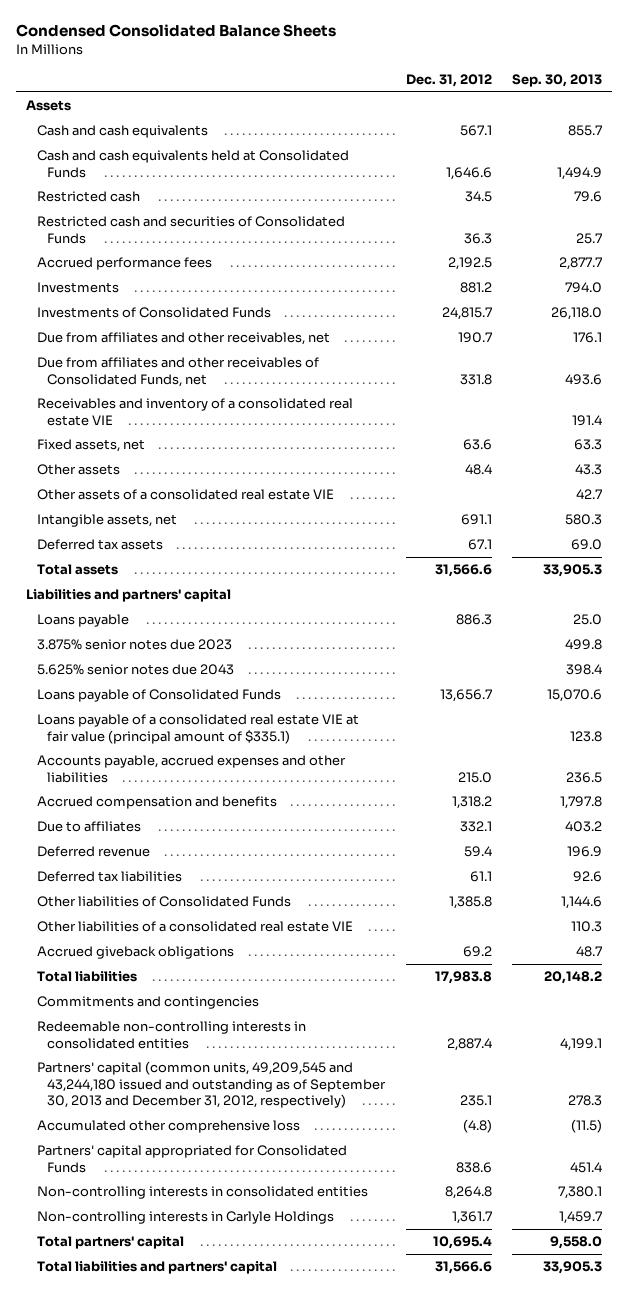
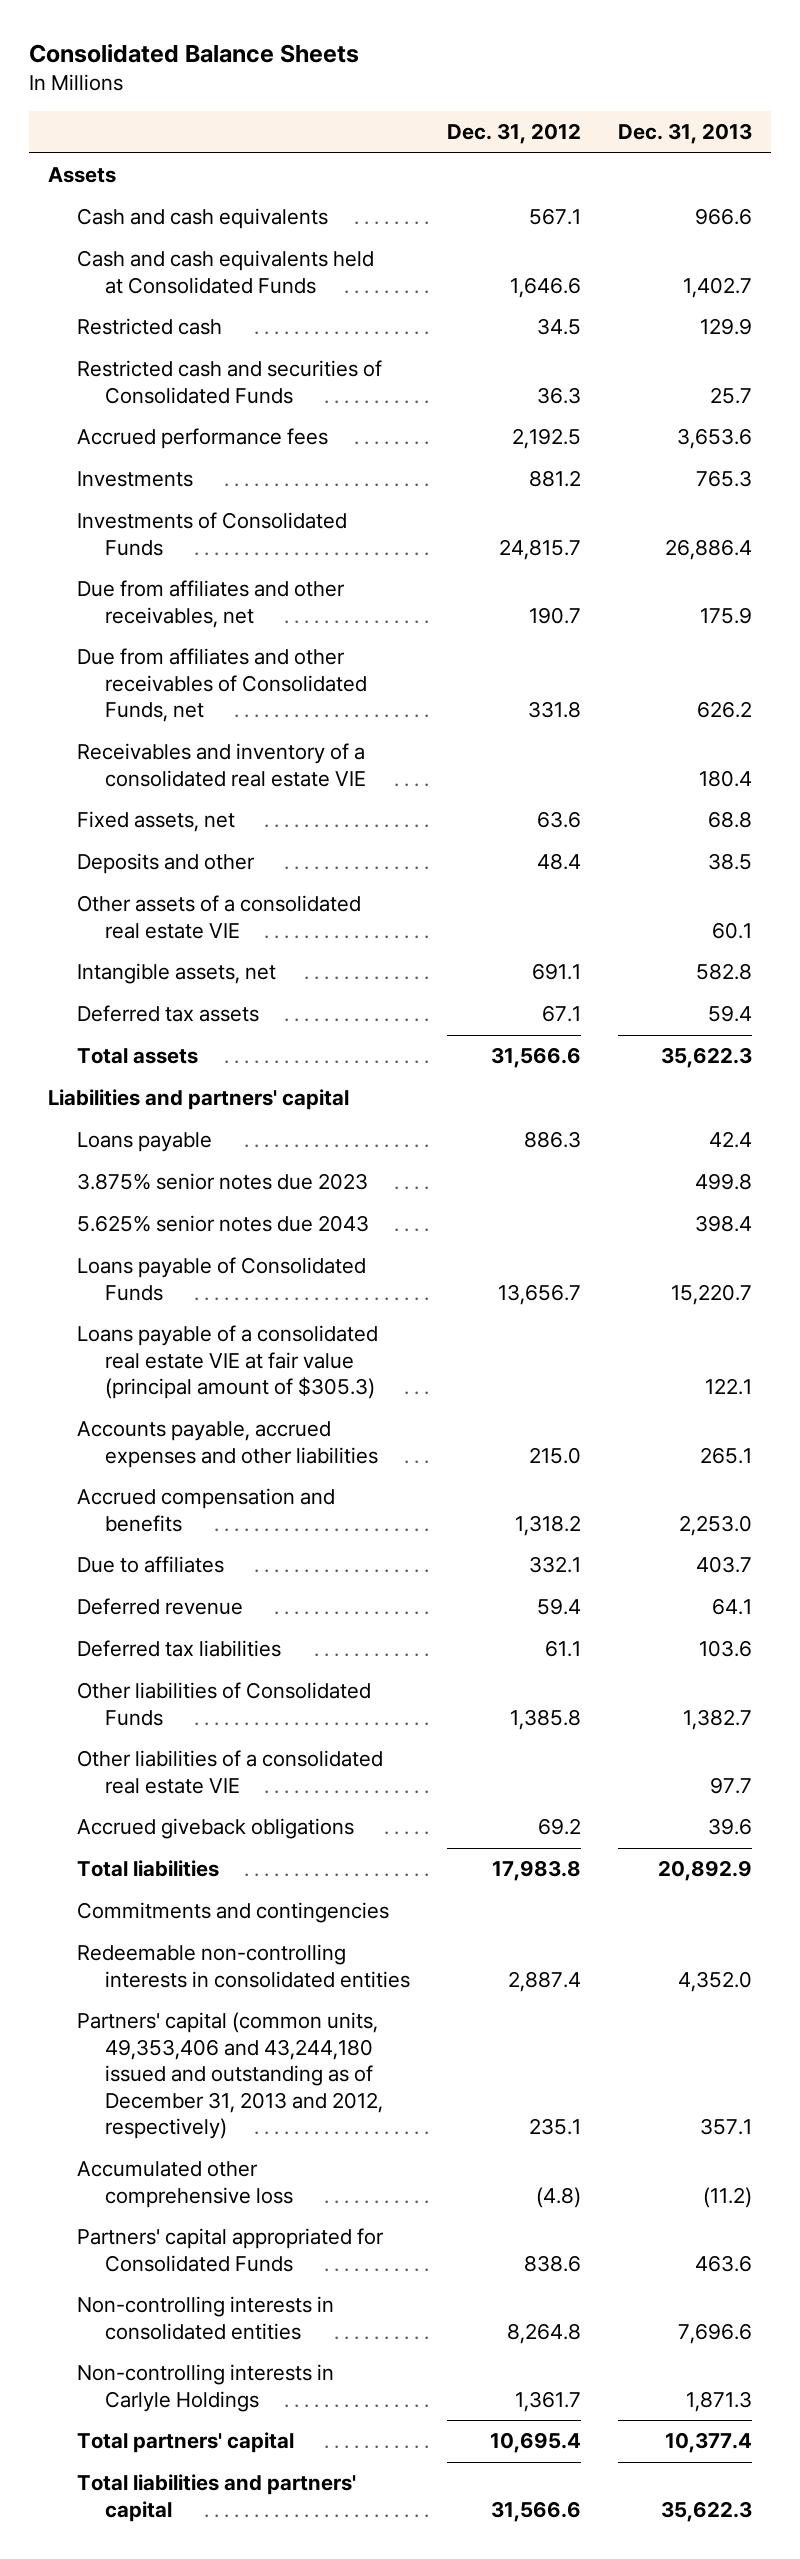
- Condensed Consolidated Balance Sheets
+ Consolidated Balance Sheets
- | Dec. 31, 2012 | Sep. 30, 2013
+ | Dec. 31, 2012 | Dec. 31, 2013
- Other assets | 48.4 | 43.3
+ Deposits and other | 48.4 | 38.5
- Loans payable of a consolidated real estate VIE at fair value (principal amount of $335.1) | | 123.8
+ Loans payable of a consolidated real estate VIE at fair value (principal amount of $305.3) | | 122.1
- Partners' capital (common units, 49,209,545 and 43,244,180 issued and outstanding as of September 30, 2013 and December 31, 2012, respectively) | 235.1 | 278.3
+ Partners' capital (common units, 49,353,406 and 43,244,180 issued and outstanding as of December 31, 2013 and 2012, respectively) | 235.1 | 357.1

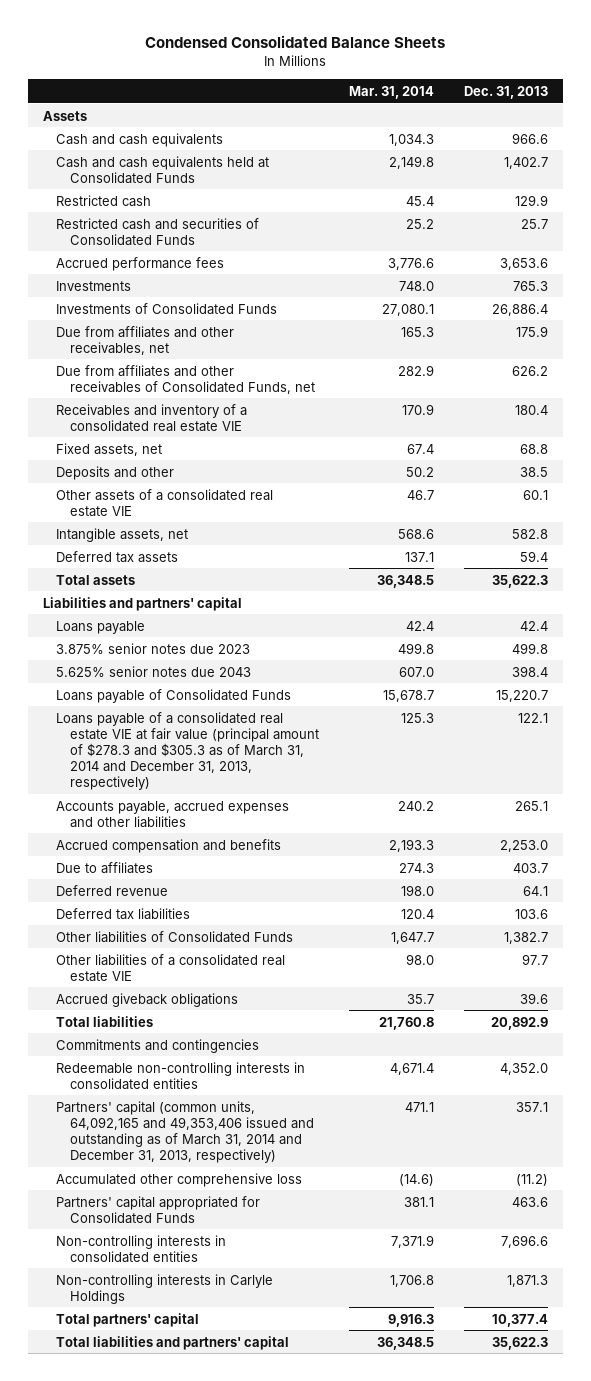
- Consolidated Balance Sheets
+ Condensed Consolidated Balance Sheets
- | Dec. 31, 2012 | Dec. 31, 2013
+ | Mar. 31, 2014 | Dec. 31, 2013
- Loans payable of a consolidated real estate VIE at fair value (principal amount of $305.3) | | 122.1
+ Loans payable of a consolidated real estate VIE at fair value (principal amount of $278.3 and $305.3 as of March 31, 2014 and December 31, 2013, respectively) | 125.3 | 122.1
- Partners' capital (common units, 49,353,406 and 43,244,180 issued and outstanding as of December 31, 2013 and 2012, respectively) | 235.1 | 357.1
+ Partners' capital (common units, 64,092,165 and 49,353,406 issued and outstanding as of March 31, 2014 and December 31, 2013, respectively) | 471.1 | 357.1

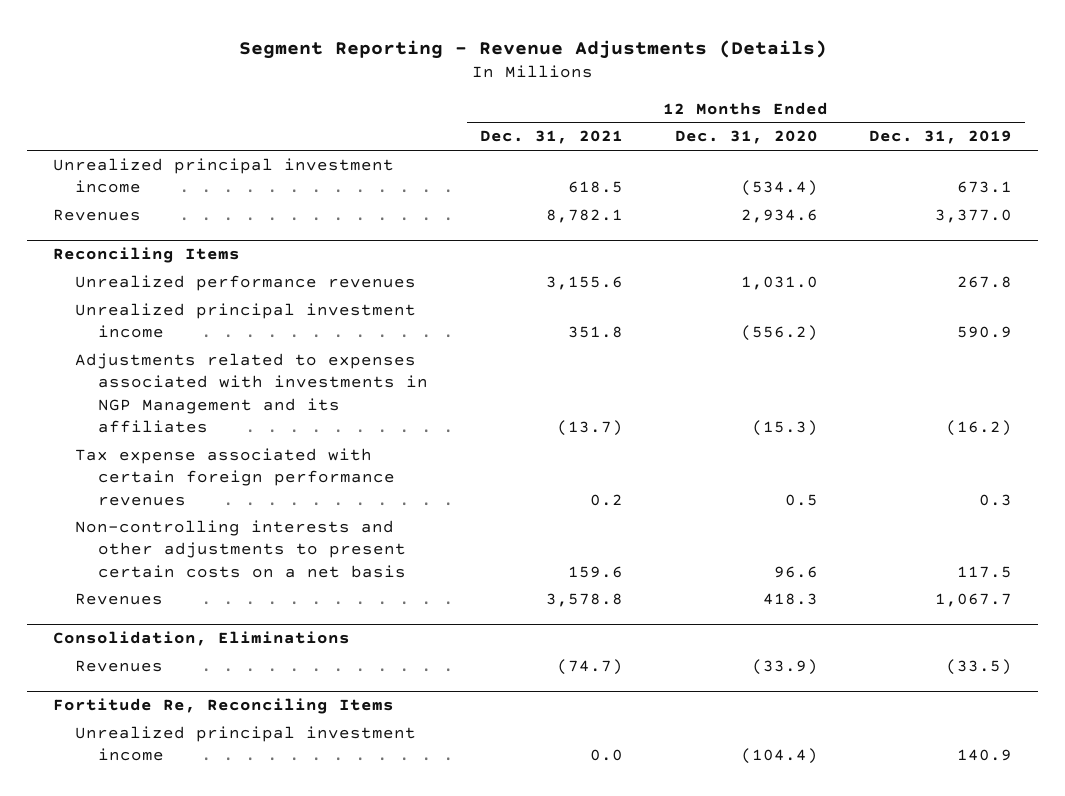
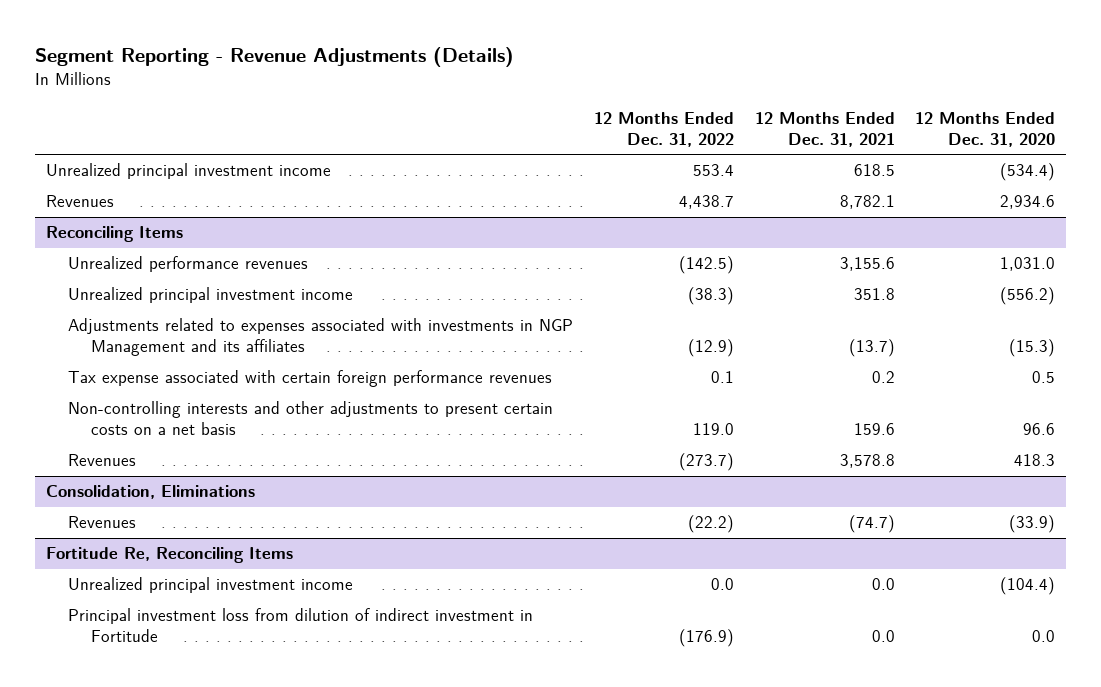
- | 12 Months Ended Dec. 31, 2021 | 12 Months Ended Dec. 31, 2020 | 12 Months Ended Dec. 31, 2019
+ | 12 Months Ended Dec. 31, 2022 | 12 Months Ended Dec. 31, 2021 | 12 Months Ended Dec. 31, 2020
@ Fortitude Re, Reconciling Items
+ Principal investment loss from dilution of indirect investment in Fortitude | (176.9) | 0.0 | 0.0

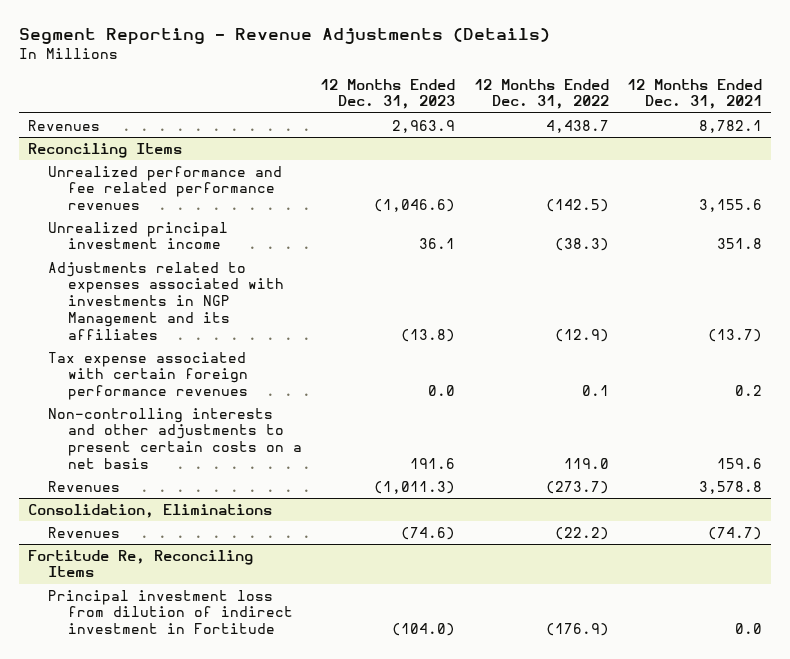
- | 12 Months Ended Dec. 31, 2022 | 12 Months Ended Dec. 31, 2021 | 12 Months Ended Dec. 31, 2020
+ | 12 Months Ended Dec. 31, 2023 | 12 Months Ended Dec. 31, 2022 | 12 Months Ended Dec. 31, 2021
- Unrealized principal investment income | 553.4 | 618.5 | (534.4)
@ Reconciling Items
- Unrealized performance revenues | (142.5) | 3,155.6 | 1,031.0
+ Unrealized performance and fee related performance revenues | (1,046.6) | (142.5) | 3,155.6
@ Fortitude Re, Reconciling Items
- Unrealized principal investment income | 0.0 | 0.0 | (104.4)

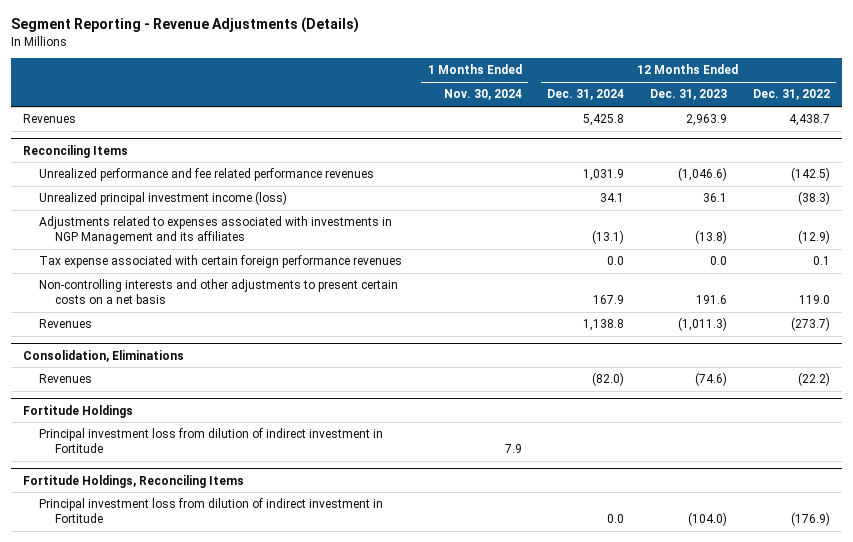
- | 12 Months Ended Dec. 31, 2023 | 12 Months Ended Dec. 31, 2022 | 12 Months Ended Dec. 31, 2021
+ | 1 Months Ended Nov. 30, 2024 | 12 Months Ended Dec. 31, 2024 | 12 Months Ended Dec. 31, 2023 | 12 Months Ended Dec. 31, 2022
@ Reconciling Items
- Unrealized principal investment income | 36.1 | (38.3) | 351.8
+ Unrealized principal investment income (loss) | | 34.1 | 36.1 | (38.3)
- Fortitude Re, Reconciling Items
+ Fortitude Holdings
+ Principal investment loss from dilution of indirect investment in Fortitude | 7.9 | | |
+ Fortitude Holdings, Reconciling Items

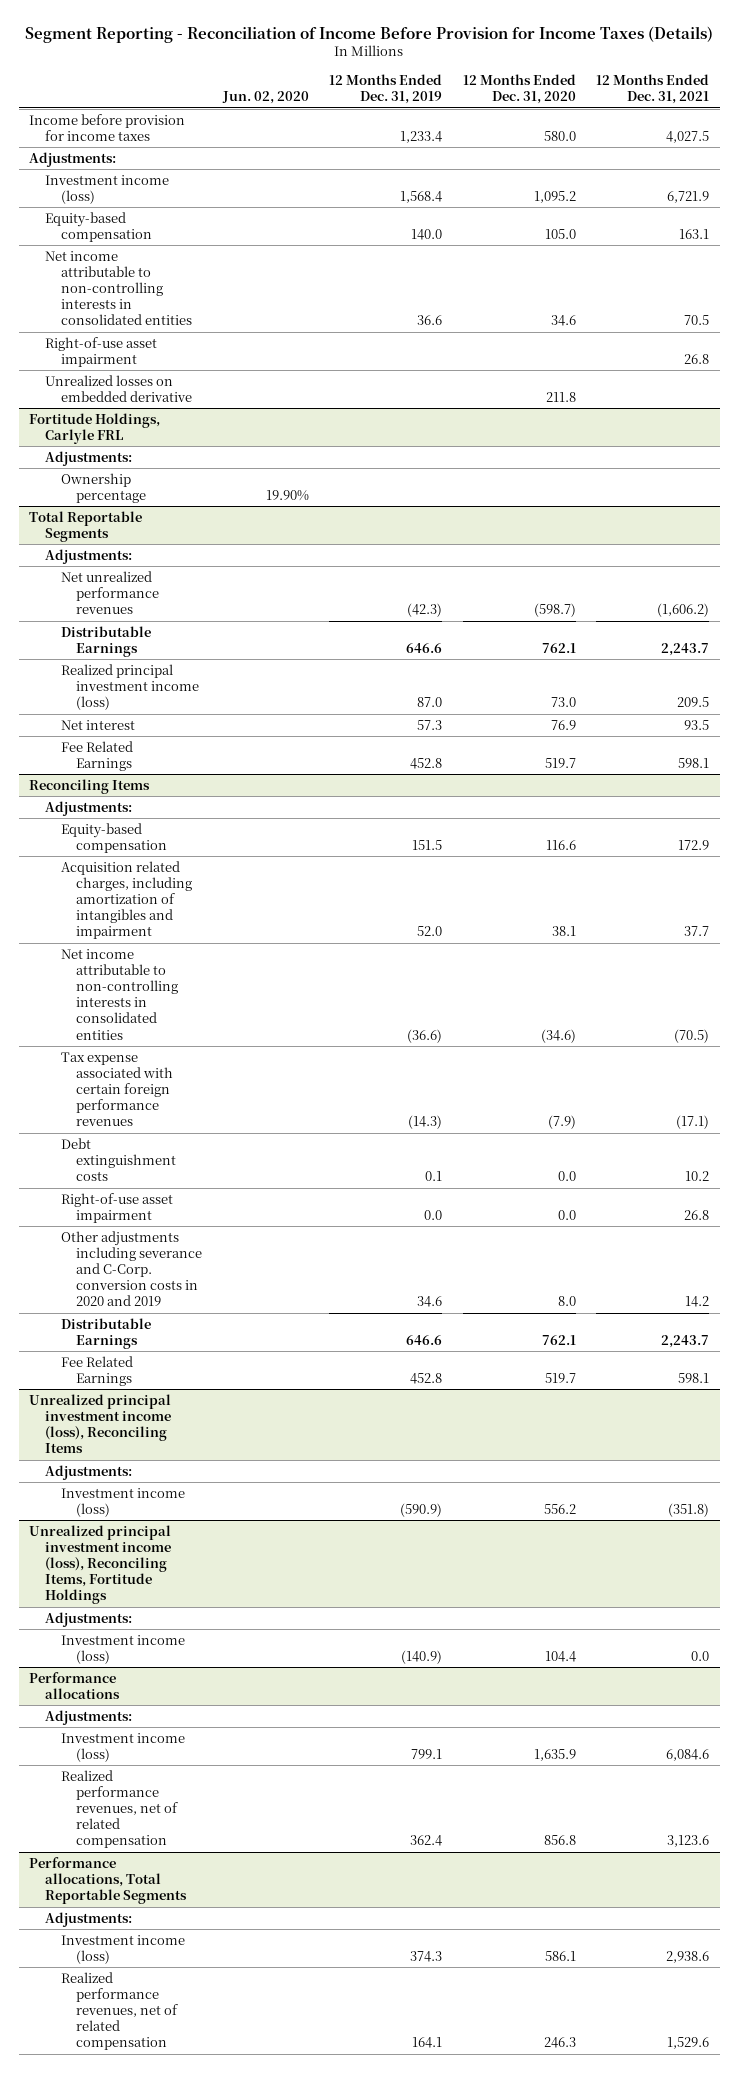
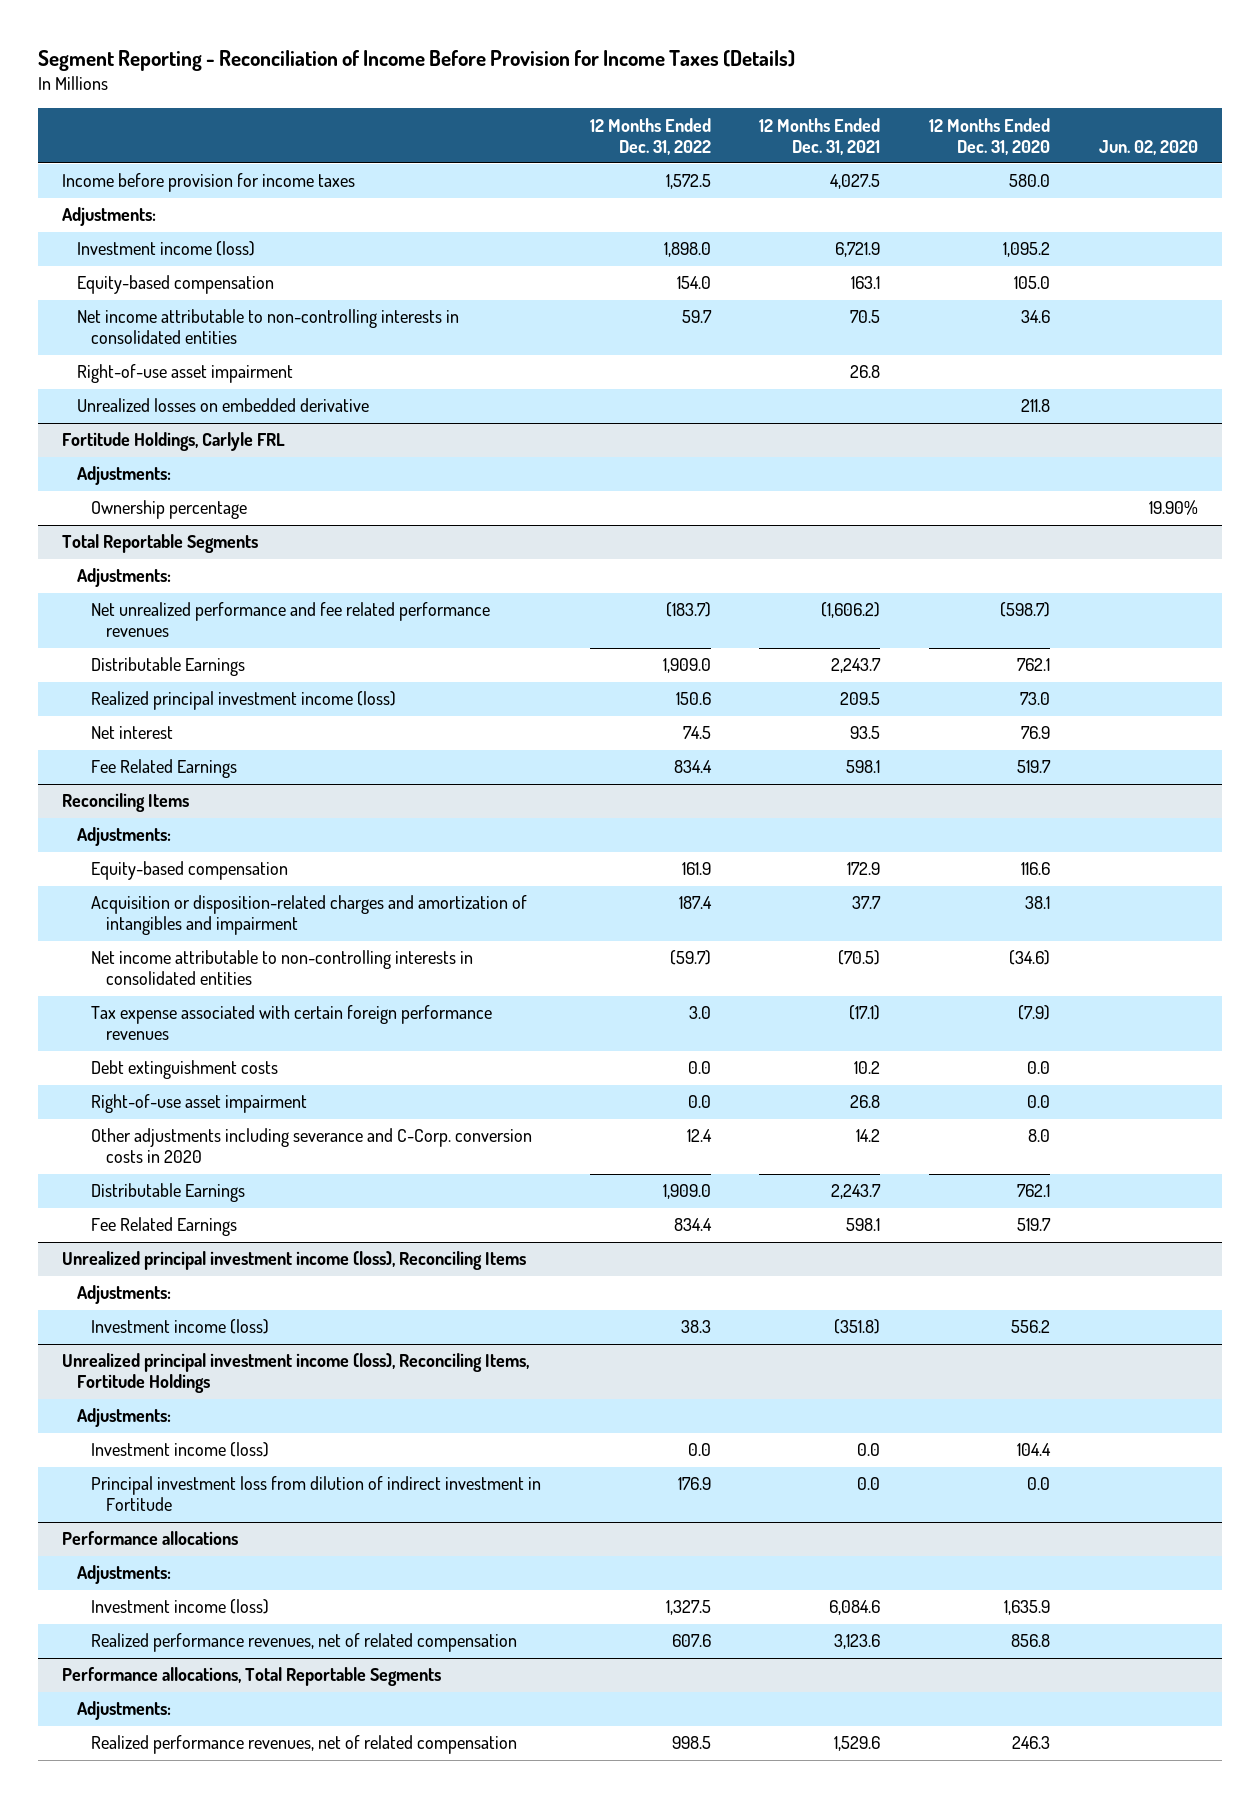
- | Jun. 02, 2020 | 12 Months Ended Dec. 31, 2019 | 12 Months Ended Dec. 31, 2020 | 12 Months Ended Dec. 31, 2021
+ | 12 Months Ended Dec. 31, 2022 | 12 Months Ended Dec. 31, 2021 | 12 Months Ended Dec. 31, 2020 | Jun. 02, 2020
@ Total Reportable Segments
- Net unrealized performance revenues | | (42.3) | (598.7) | (1,606.2)
+ Net unrealized performance and fee related performance revenues | (183.7) | (1,606.2) | (598.7) |
@ Reconciling Items
- Acquisition related charges, including amortization of intangibles and impairment | | 52.0 | 38.1 | 37.7
+ Acquisition or disposition-related charges and amortization of intangibles and impairment | 187.4 | 37.7 | 38.1 |
- Other adjustments including severance and C-Corp. conversion costs in 2020 and 2019 | | 34.6 | 8.0 | 14.2
+ Other adjustments including severance and C-Corp. conversion costs in 2020 | 12.4 | 14.2 | 8.0 |
@ Unrealized principal investment income (loss), Reconciling Items, Fortitude Holdings
+ Principal investment loss from dilution of indirect investment in Fortitude | 176.9 | 0.0 | 0.0 |
@ Performance allocations, Total Reportable Segments
- Investment income (loss) | | 374.3 | 586.1 | 2,938.6

